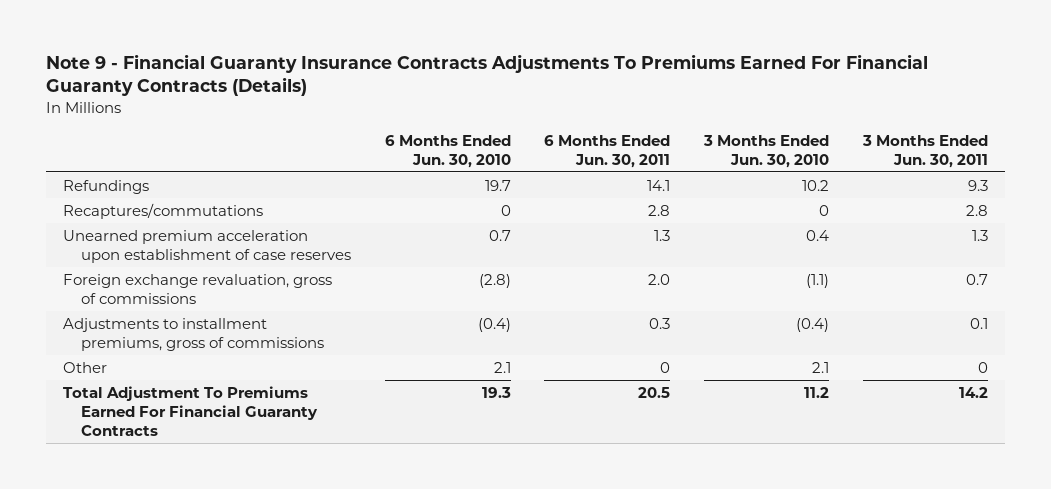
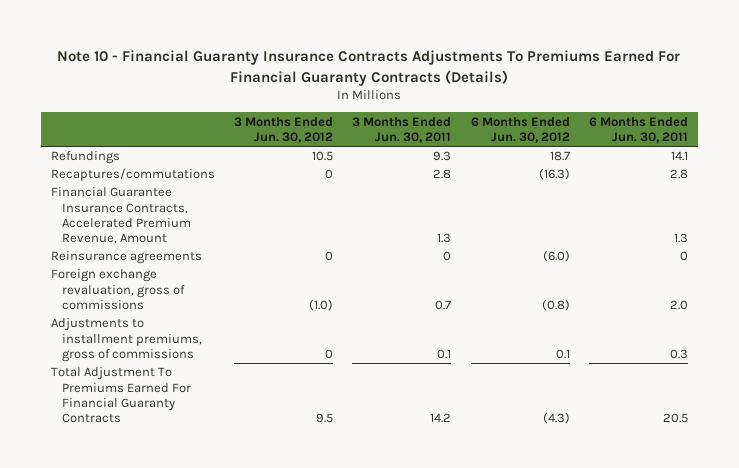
- Note 9 - Financial Guaranty Insurance Contracts Adjustments To Premiums Earned For Financial Guaranty Contracts (Details)
+ Note 10 - Financial Guaranty Insurance Contracts Adjustments To Premiums Earned For Financial Guaranty Contracts (Details)
- | 6 Months Ended Jun. 30, 2010 | 6 Months Ended Jun. 30, 2011 | 3 Months Ended Jun. 30, 2010 | 3 Months Ended Jun. 30, 2011
+ | 3 Months Ended Jun. 30, 2012 | 3 Months Ended Jun. 30, 2011 | 6 Months Ended Jun. 30, 2012 | 6 Months Ended Jun. 30, 2011
- Unearned premium acceleration upon establishment of case reserves | 0.7 | 1.3 | 0.4 | 1.3
+ Financial Guarantee Insurance Contracts, Accelerated Premium Revenue, Amount | | 1.3 | | 1.3
+ Reinsurance agreements | 0 | 0 | (6.0) | 0
- Other | 2.1 | 0 | 2.1 | 0

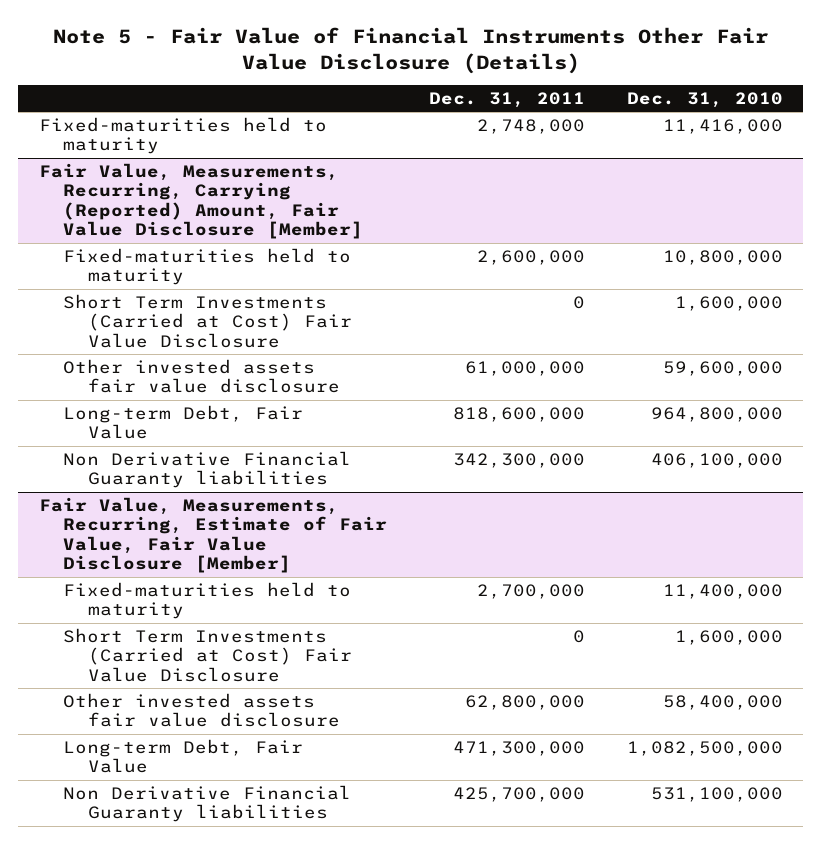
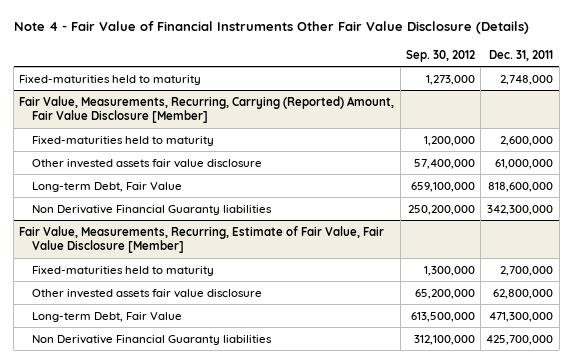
- Note 5 - Fair Value of Financial Instruments Other Fair Value Disclosure (Details)
+ Note 4 - Fair Value of Financial Instruments Other Fair Value Disclosure (Details)
- | Dec. 31, 2011 | Dec. 31, 2010
+ | Sep. 30, 2012 | Dec. 31, 2011
@ Fair Value, Measurements, Recurring, Carrying (Reported) Amount, Fair Value Disclosure [Member]
- Short Term Investments (Carried at Cost) Fair Value Disclosure | 0 | 1,600,000
@ Fair Value, Measurements, Recurring, Estimate of Fair Value, Fair Value Disclosure [Member]
- Short Term Investments (Carried at Cost) Fair Value Disclosure | 0 | 1,600,000

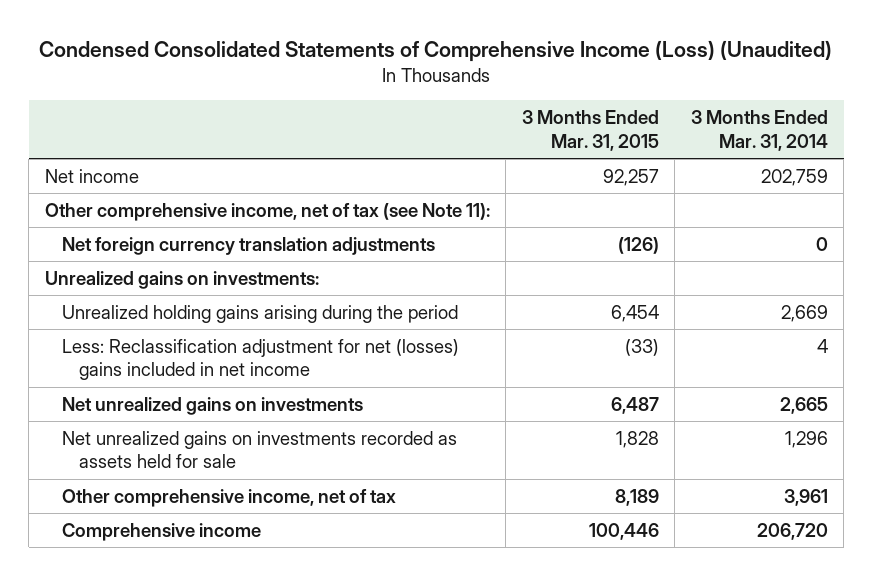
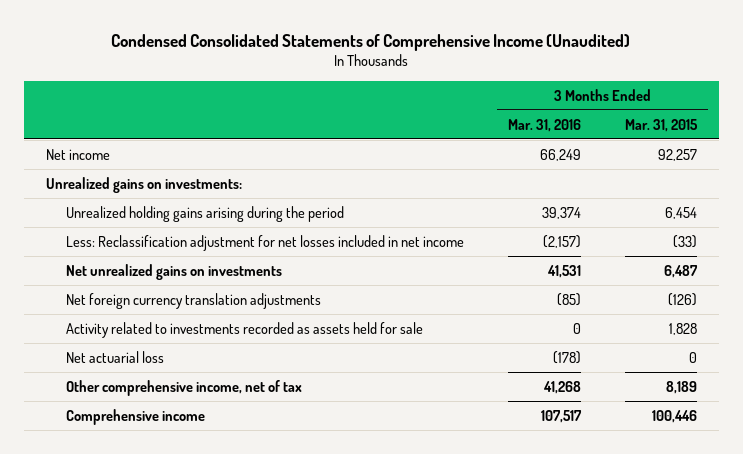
- Condensed Consolidated Statements of Comprehensive Income (Loss) (Unaudited)
+ Condensed Consolidated Statements of Comprehensive Income (Unaudited)
- | 3 Months Ended Mar. 31, 2015 | 3 Months Ended Mar. 31, 2014
+ | 3 Months Ended Mar. 31, 2016 | 3 Months Ended Mar. 31, 2015
- Other comprehensive income, net of tax (see Note 11):
- Less: Reclassification adjustment for net (losses) gains included in net income | (33) | 4
+ Less: Reclassification adjustment for net losses included in net income | (2,157) | (33)
- Net unrealized gains on investments recorded as assets held for sale | 1,828 | 1,296
moved down: Net foreign currency translation adjustments | (85) | (126)
+ Activity related to investments recorded as assets held for sale | 0 | 1,828
+ Net actuarial loss | (178) | 0

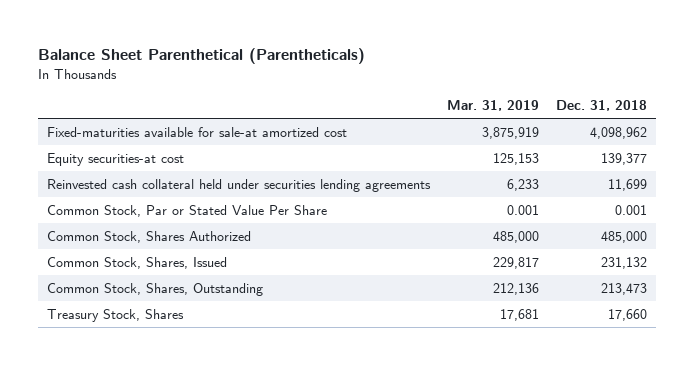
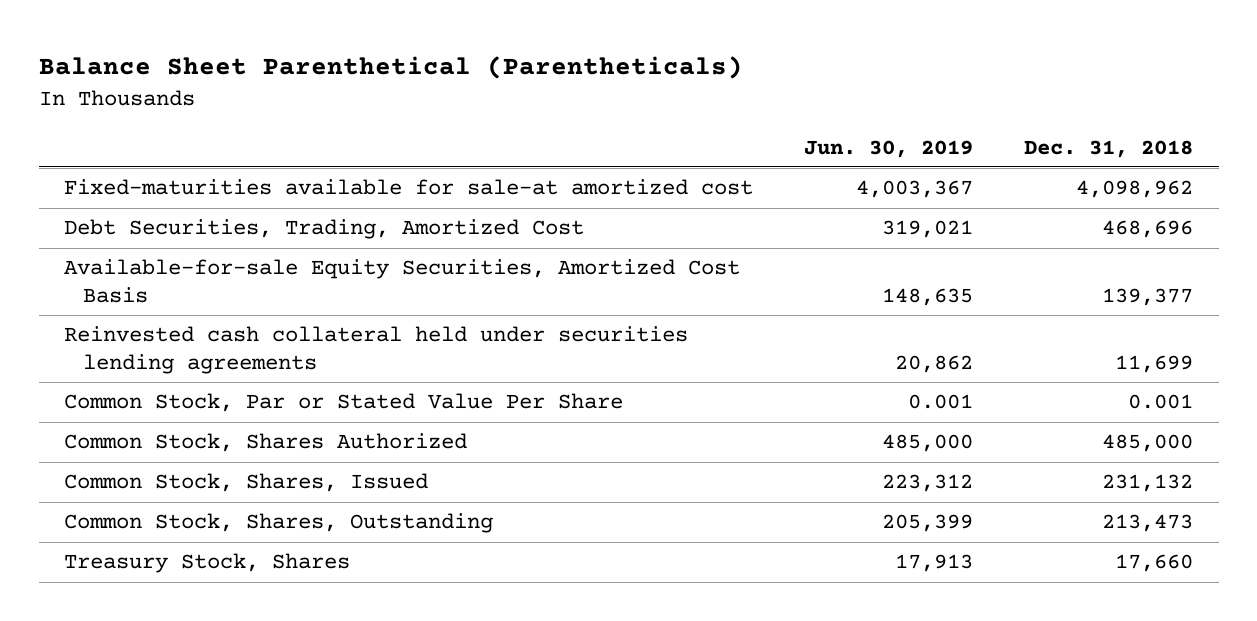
- | Mar. 31, 2019 | Dec. 31, 2018
+ | Jun. 30, 2019 | Dec. 31, 2018
- Equity securities-at cost | 125,153 | 139,377
+ Debt Securities, Trading, Amortized Cost | 319,021 | 468,696
+ Available-for-sale Equity Securities, Amortized Cost Basis | 148,635 | 139,377

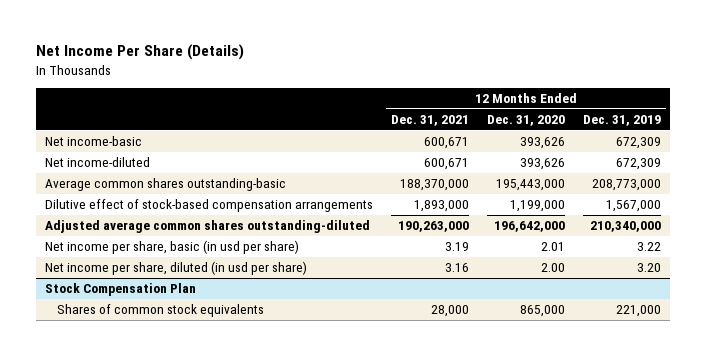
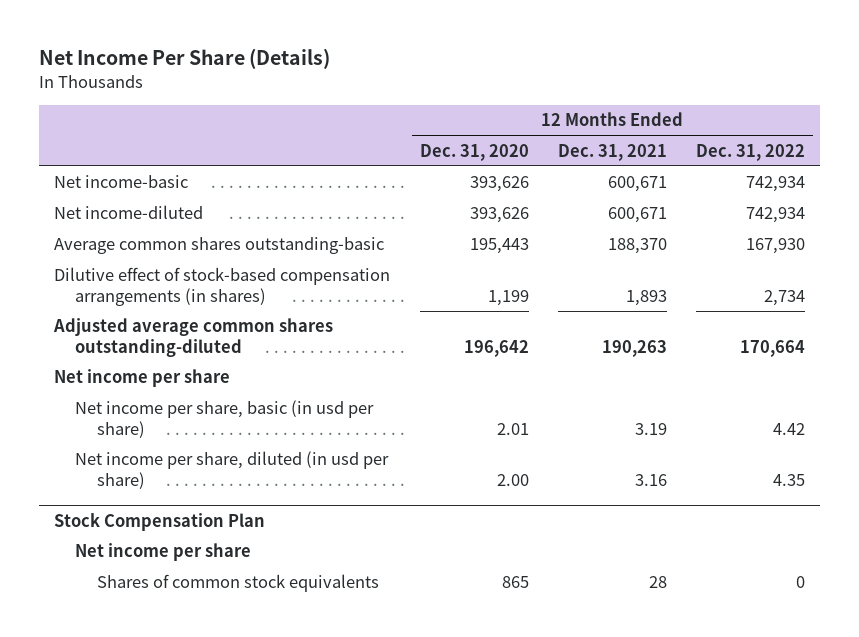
- | 12 Months Ended Dec. 31, 2021 | 12 Months Ended Dec. 31, 2020 | 12 Months Ended Dec. 31, 2019
+ | 12 Months Ended Dec. 31, 2020 | 12 Months Ended Dec. 31, 2021 | 12 Months Ended Dec. 31, 2022
- Average common shares outstanding-basic | 188,370,000 | 195,443,000 | 208,773,000
- Dilutive effect of stock-based compensation arrangements | 1,893,000 | 1,199,000 | 1,567,000
- Adjusted average common shares outstanding-diluted | 190,263,000 | 196,642,000 | 210,340,000
+ Average common shares outstanding-basic | 195,443 | 188,370 | 167,930
+ Dilutive effect of stock-based compensation arrangements (in shares) | 1,199 | 1,893 | 2,734
+ Adjusted average common shares outstanding-diluted | 196,642 | 190,263 | 170,664
+ Net income per share
@ Stock Compensation Plan
- Shares of common stock equivalents | 28,000 | 865,000 | 221,000
+ Net income per share
+ Shares of common stock equivalents | 865 | 28 | 0

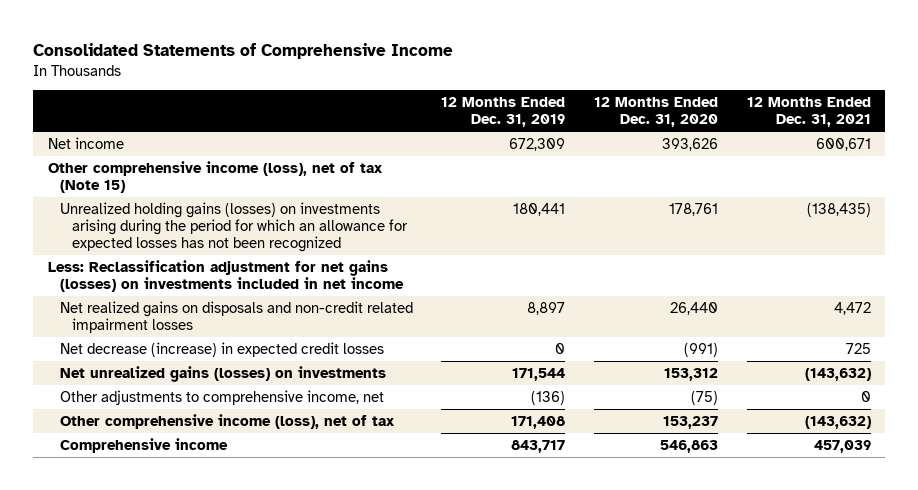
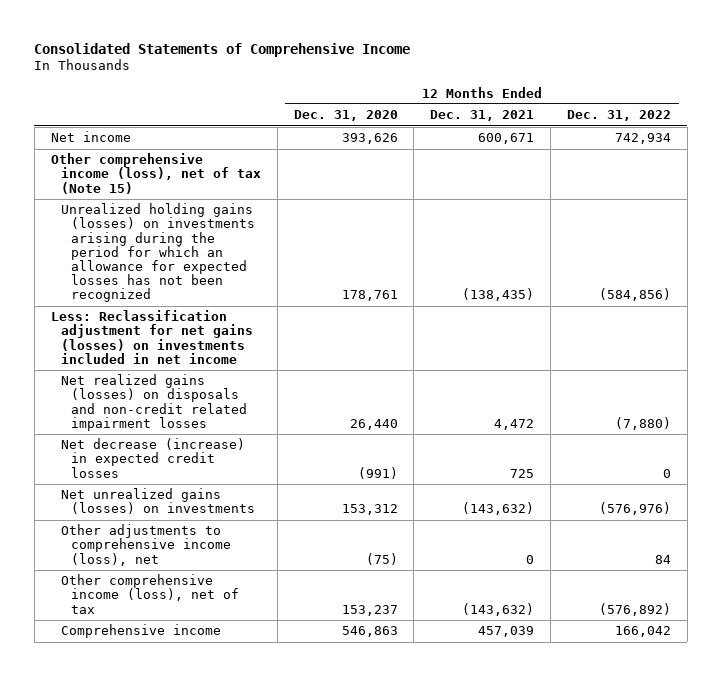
- | 12 Months Ended Dec. 31, 2019 | 12 Months Ended Dec. 31, 2020 | 12 Months Ended Dec. 31, 2021
+ | 12 Months Ended Dec. 31, 2020 | 12 Months Ended Dec. 31, 2021 | 12 Months Ended Dec. 31, 2022
- Net realized gains on disposals and non-credit related impairment losses | 8,897 | 26,440 | 4,472
+ Net realized gains (losses) on disposals and non-credit related impairment losses | 26,440 | 4,472 | (7,880)
- Other adjustments to comprehensive income, net | (136) | (75) | 0
+ Other adjustments to comprehensive income (loss), net | (75) | 0 | 84

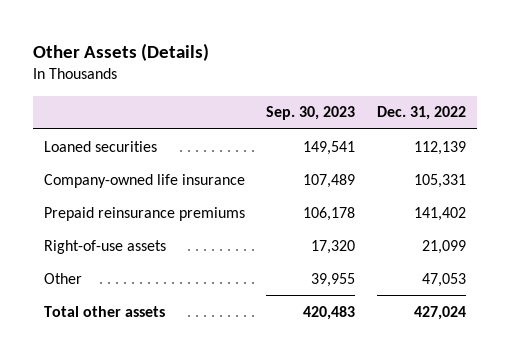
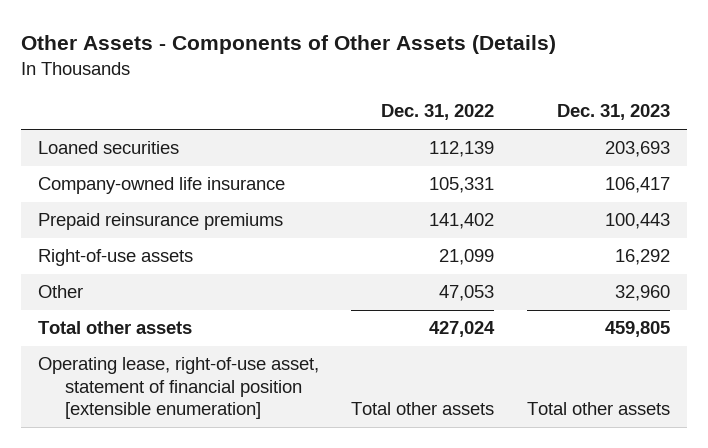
- Other Assets (Details)
+ Other Assets - Components of Other Assets (Details)
- | Sep. 30, 2023 | Dec. 31, 2022
+ | Dec. 31, 2022 | Dec. 31, 2023
+ Operating lease, right-of-use asset, statement of financial position [extensible enumeration] | Total other assets | Total other assets

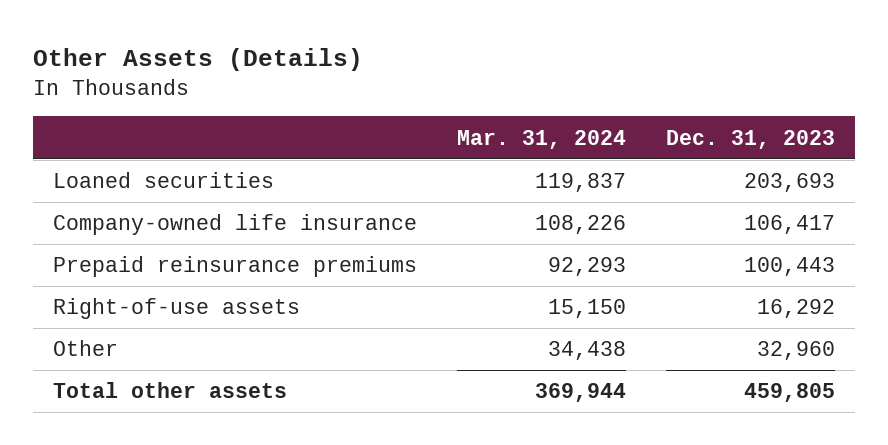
- Other Assets - Components of Other Assets (Details)
+ Other Assets (Details)
- | Dec. 31, 2022 | Dec. 31, 2023
+ | Mar. 31, 2024 | Dec. 31, 2023
- Operating lease, right-of-use asset, statement of financial position [extensible enumeration] | Total other assets | Total other assets

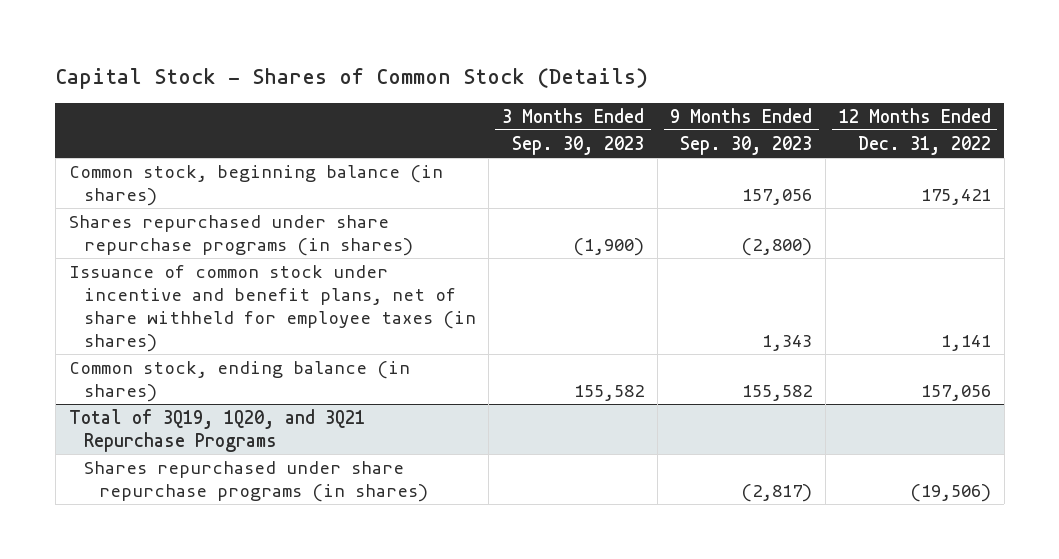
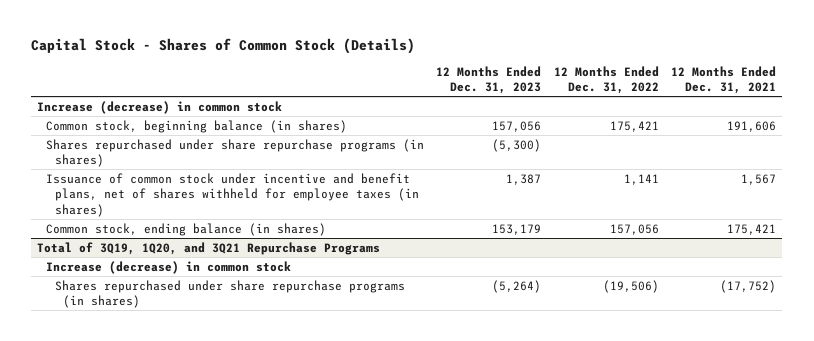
- | 3 Months Ended Sep. 30, 2023 | 9 Months Ended Sep. 30, 2023 | 12 Months Ended Dec. 31, 2022
+ | 12 Months Ended Dec. 31, 2023 | 12 Months Ended Dec. 31, 2022 | 12 Months Ended Dec. 31, 2021
+ Increase (decrease) in common stock
- Issuance of common stock under incentive and benefit plans, net of share withheld for employee taxes (in shares) | | 1,343 | 1,141
+ Issuance of common stock under incentive and benefit plans, net of shares withheld for employee taxes (in shares) | 1,387 | 1,141 | 1,567
@ Total of 3Q19, 1Q20, and 3Q21 Repurchase Programs
+ Increase (decrease) in common stock

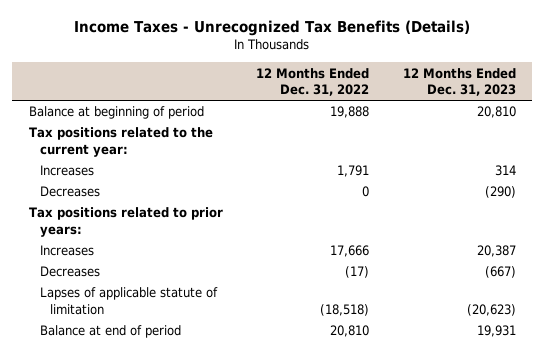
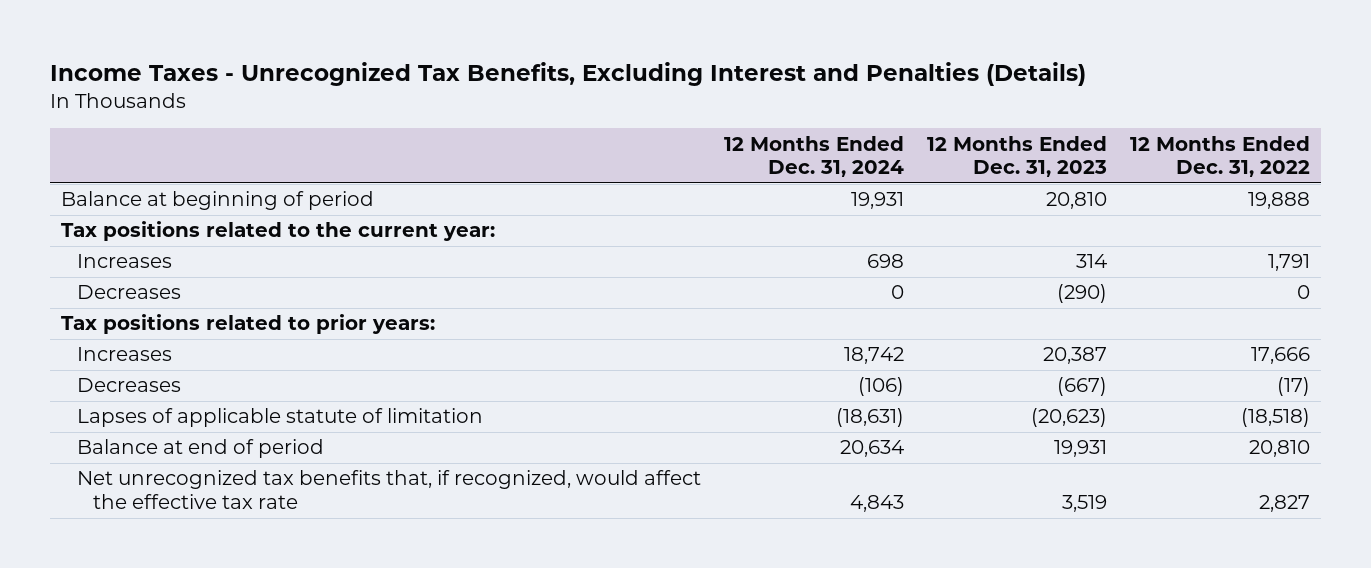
- Income Taxes - Unrecognized Tax Benefits (Details)
+ Income Taxes - Unrecognized Tax Benefits, Excluding Interest and Penalties (Details)
- | 12 Months Ended Dec. 31, 2022 | 12 Months Ended Dec. 31, 2023
+ | 12 Months Ended Dec. 31, 2024 | 12 Months Ended Dec. 31, 2023 | 12 Months Ended Dec. 31, 2022
+ Net unrecognized tax benefits that, if recognized, would affect the effective tax rate | 4,843 | 3,519 | 2,827

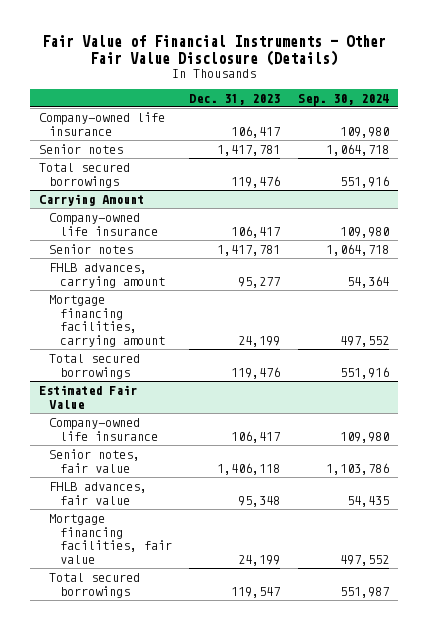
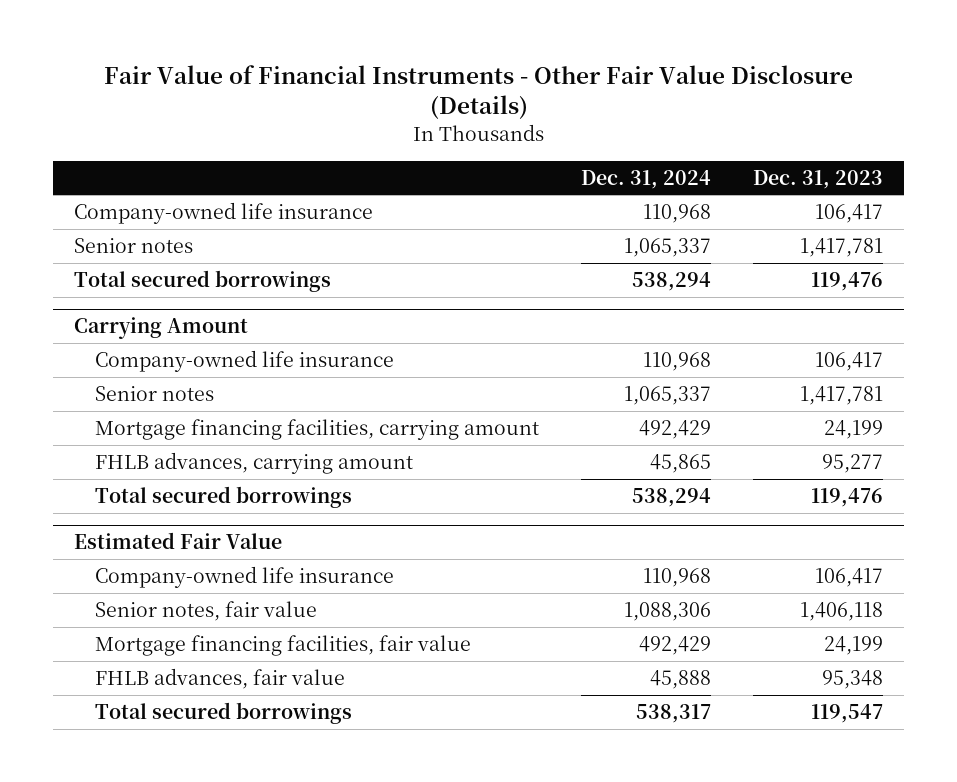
- | Dec. 31, 2023 | Sep. 30, 2024
+ | Dec. 31, 2024 | Dec. 31, 2023
@ Carrying Amount
moved down: FHLB advances, carrying amount | 45,865 | 95,277
@ Estimated Fair Value
moved down: FHLB advances, fair value | 45,888 | 95,348

